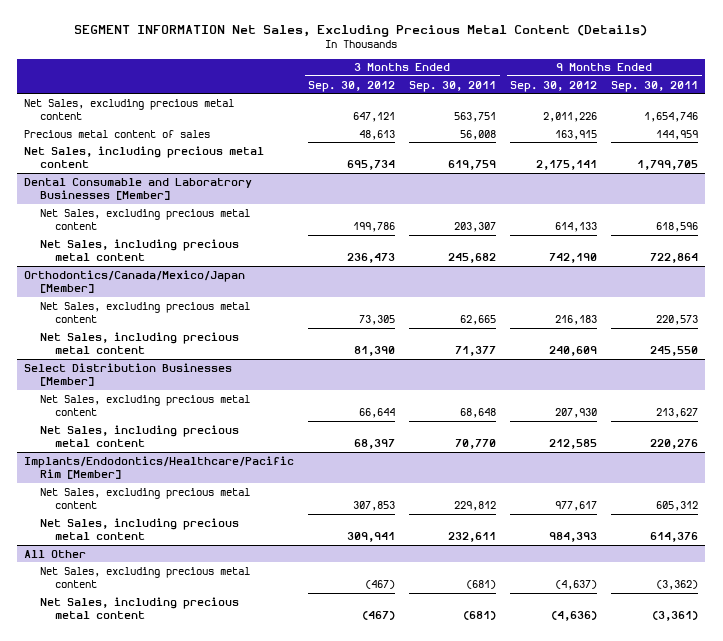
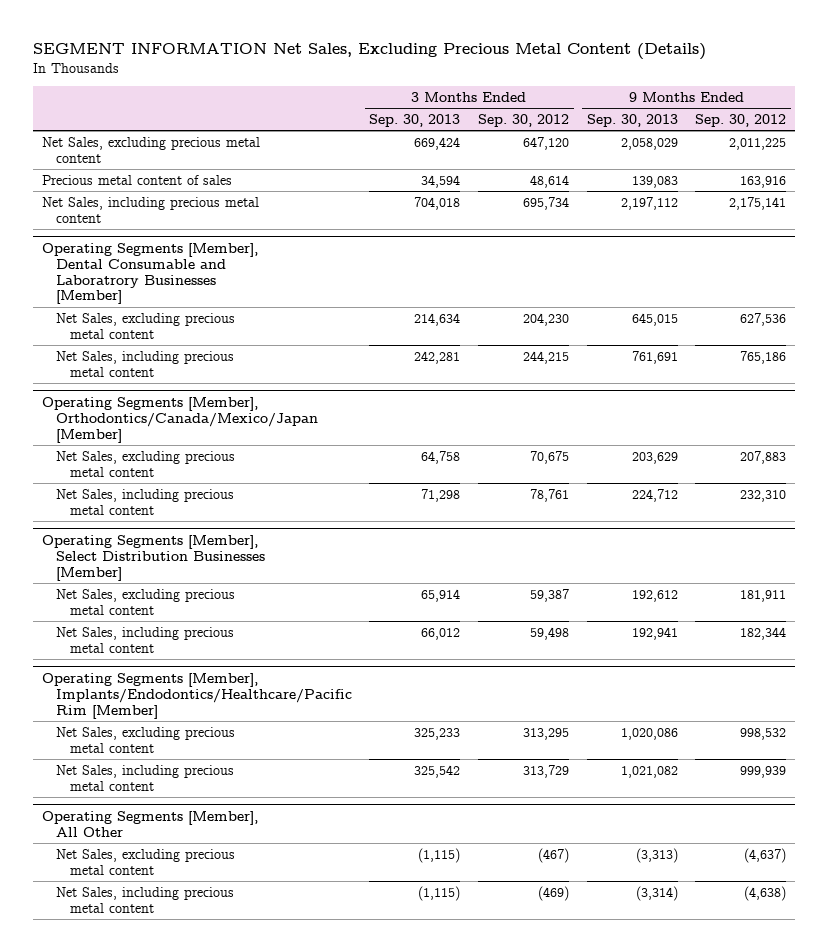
- | 3 Months Ended Sep. 30, 2012 | 3 Months Ended Sep. 30, 2011 | 9 Months Ended Sep. 30, 2012 | 9 Months Ended Sep. 30, 2011
+ | 3 Months Ended Sep. 30, 2013 | 3 Months Ended Sep. 30, 2012 | 9 Months Ended Sep. 30, 2013 | 9 Months Ended Sep. 30, 2012
- Net Sales, excluding precious metal content | 647,121 | 563,751 | 2,011,226 | 1,654,746
- Precious metal content of sales | 48,613 | 56,008 | 163,915 | 144,959
+ Net Sales, excluding precious metal content | 669,424 | 647,120 | 2,058,029 | 2,011,225
+ Precious metal content of sales | 34,594 | 48,614 | 139,083 | 163,916
- Dental Consumable and Laboratrory Businesses [Member]
- Net Sales, excluding precious metal content | 199,786 | 203,307 | 614,133 | 618,596
- Net Sales, including precious metal content | 236,473 | 245,682 | 742,190 | 722,864
- Orthodontics/Canada/Mexico/Japan [Member]
- Net Sales, excluding precious metal content | 73,305 | 62,665 | 216,183 | 220,573
- Net Sales, including precious metal content | 81,390 | 71,377 | 240,609 | 245,550
- Select Distribution Businesses [Member]
- Net Sales, excluding precious metal content | 66,644 | 68,648 | 207,930 | 213,627
- Net Sales, including precious metal content | 68,397 | 70,770 | 212,585 | 220,276
- Implants/Endodontics/Healthcare/Pacific Rim [Member]
- Net Sales, excluding precious metal content | 307,853 | 229,812 | 977,617 | 605,312
- Net Sales, including precious metal content | 309,941 | 232,611 | 984,393 | 614,376
- All Other
+ Operating Segments [Member], Dental Consumable and Laboratrory Businesses [Member]
+ Net Sales, excluding precious metal content | 214,634 | 204,230 | 645,015 | 627,536
+ Net Sales, including precious metal content | 242,281 | 244,215 | 761,691 | 765,186
+ Operating Segments [Member], Orthodontics/Canada/Mexico/Japan [Member]
+ Net Sales, excluding precious metal content | 64,758 | 70,675 | 203,629 | 207,883
+ Net Sales, including precious metal content | 71,298 | 78,761 | 224,712 | 232,310
+ Operating Segments [Member], Select Distribution Businesses [Member]
+ Net Sales, excluding precious metal content | 65,914 | 59,387 | 192,612 | 181,911
+ Net Sales, including precious metal content | 66,012 | 59,498 | 192,941 | 182,344
+ Operating Segments [Member], Implants/Endodontics/Healthcare/Pacific Rim [Member]
+ Net Sales, excluding precious metal content | 325,233 | 313,295 | 1,020,086 | 998,532
+ Net Sales, including precious metal content | 325,542 | 313,729 | 1,021,082 | 999,939
+ Operating Segments [Member], All Other
- Net Sales, including precious metal content | (467) | (681) | (4,636) | (3,361)
+ Net Sales, including precious metal content | (1,115) | (469) | (3,314) | (4,638)

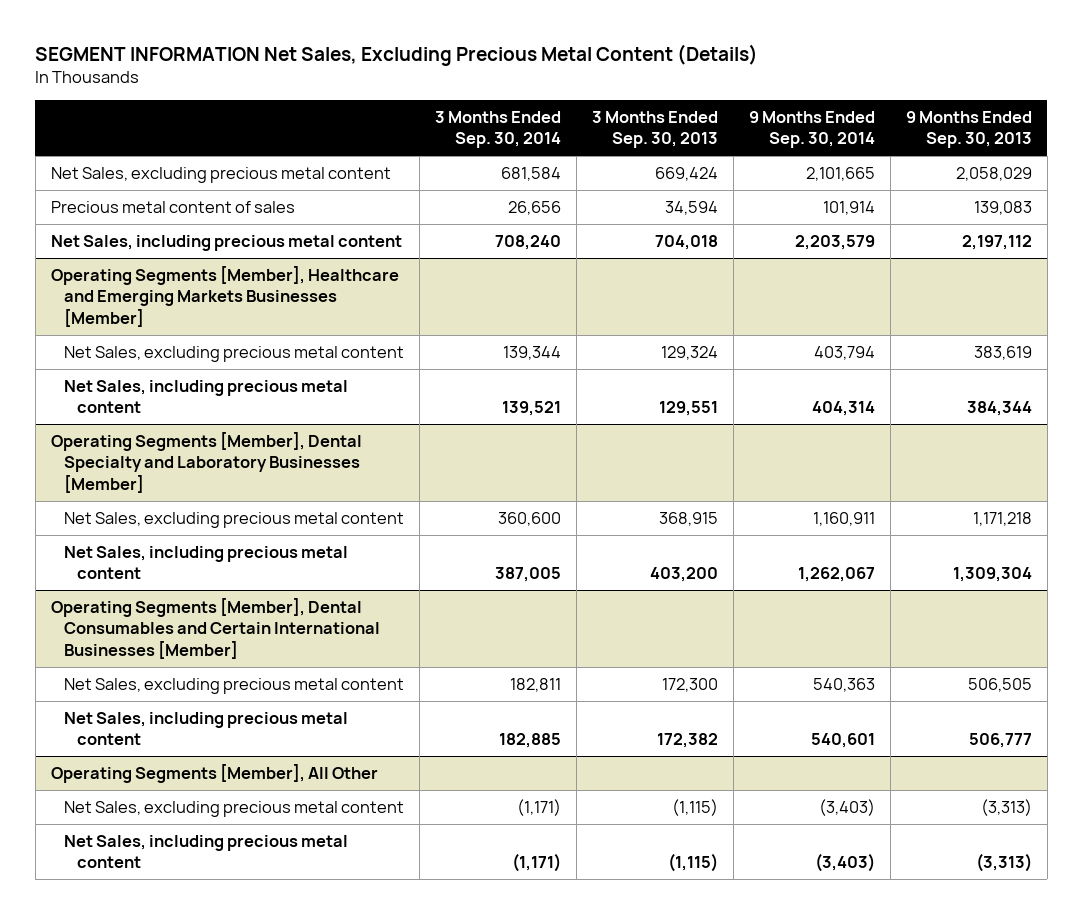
- | 3 Months Ended Sep. 30, 2013 | 3 Months Ended Sep. 30, 2012 | 9 Months Ended Sep. 30, 2013 | 9 Months Ended Sep. 30, 2012
+ | 3 Months Ended Sep. 30, 2014 | 3 Months Ended Sep. 30, 2013 | 9 Months Ended Sep. 30, 2014 | 9 Months Ended Sep. 30, 2013
- Operating Segments [Member], Dental Consumable and Laboratrory Businesses [Member]
- Net Sales, excluding precious metal content | 214,634 | 204,230 | 645,015 | 627,536
- Net Sales, including precious metal content | 242,281 | 244,215 | 761,691 | 765,186
- Operating Segments [Member], Orthodontics/Canada/Mexico/Japan [Member]
- Net Sales, excluding precious metal content | 64,758 | 70,675 | 203,629 | 207,883
- Net Sales, including precious metal content | 71,298 | 78,761 | 224,712 | 232,310
- Operating Segments [Member], Select Distribution Businesses [Member]
- Net Sales, excluding precious metal content | 65,914 | 59,387 | 192,612 | 181,911
- Net Sales, including precious metal content | 66,012 | 59,498 | 192,941 | 182,344
- Operating Segments [Member], Implants/Endodontics/Healthcare/Pacific Rim [Member]
- Net Sales, excluding precious metal content | 325,233 | 313,295 | 1,020,086 | 998,532
- Net Sales, including precious metal content | 325,542 | 313,729 | 1,021,082 | 999,939
+ Operating Segments [Member], Healthcare and Emerging Markets Businesses [Member]
+ Net Sales, excluding precious metal content | 139,344 | 129,324 | 403,794 | 383,619
+ Net Sales, including precious metal content | 139,521 | 129,551 | 404,314 | 384,344
+ Operating Segments [Member], Dental Specialty and Laboratory Businesses [Member]
+ Net Sales, excluding precious metal content | 360,600 | 368,915 | 1,160,911 | 1,171,218
+ Net Sales, including precious metal content | 387,005 | 403,200 | 1,262,067 | 1,309,304
+ Operating Segments [Member], Dental Consumables and Certain International Businesses [Member]
+ Net Sales, excluding precious metal content | 182,811 | 172,300 | 540,363 | 506,505
+ Net Sales, including precious metal content | 182,885 | 172,382 | 540,601 | 506,777
@ Operating Segments [Member], All Other
- Net Sales, including precious metal content | (1,115) | (469) | (3,314) | (4,638)
+ Net Sales, including precious metal content | (1,171) | (1,115) | (3,403) | (3,313)

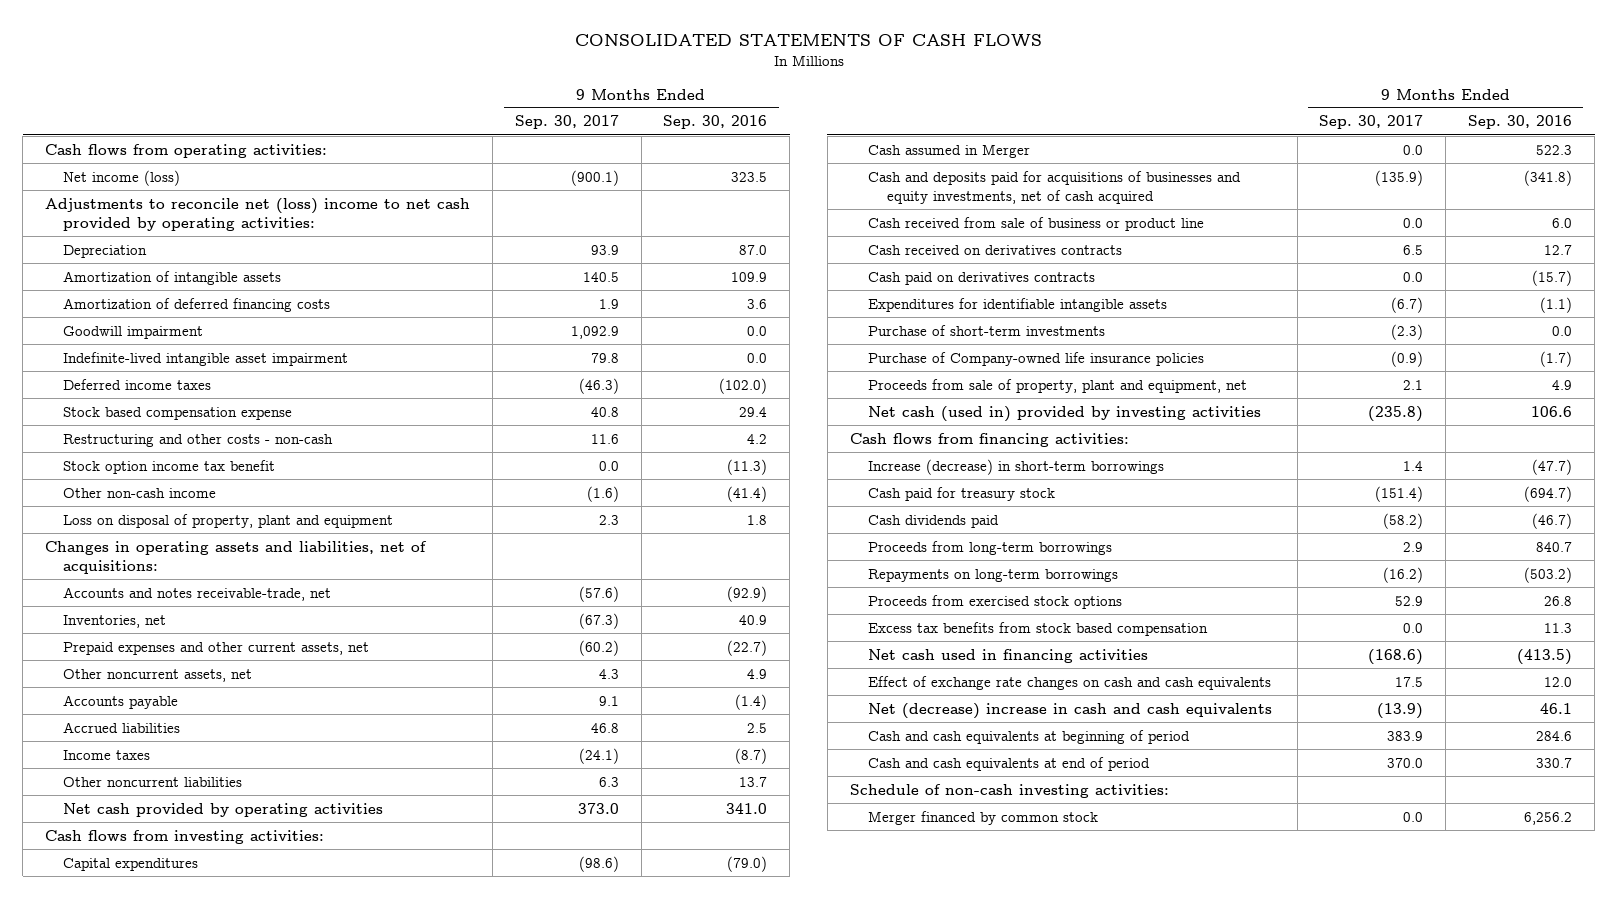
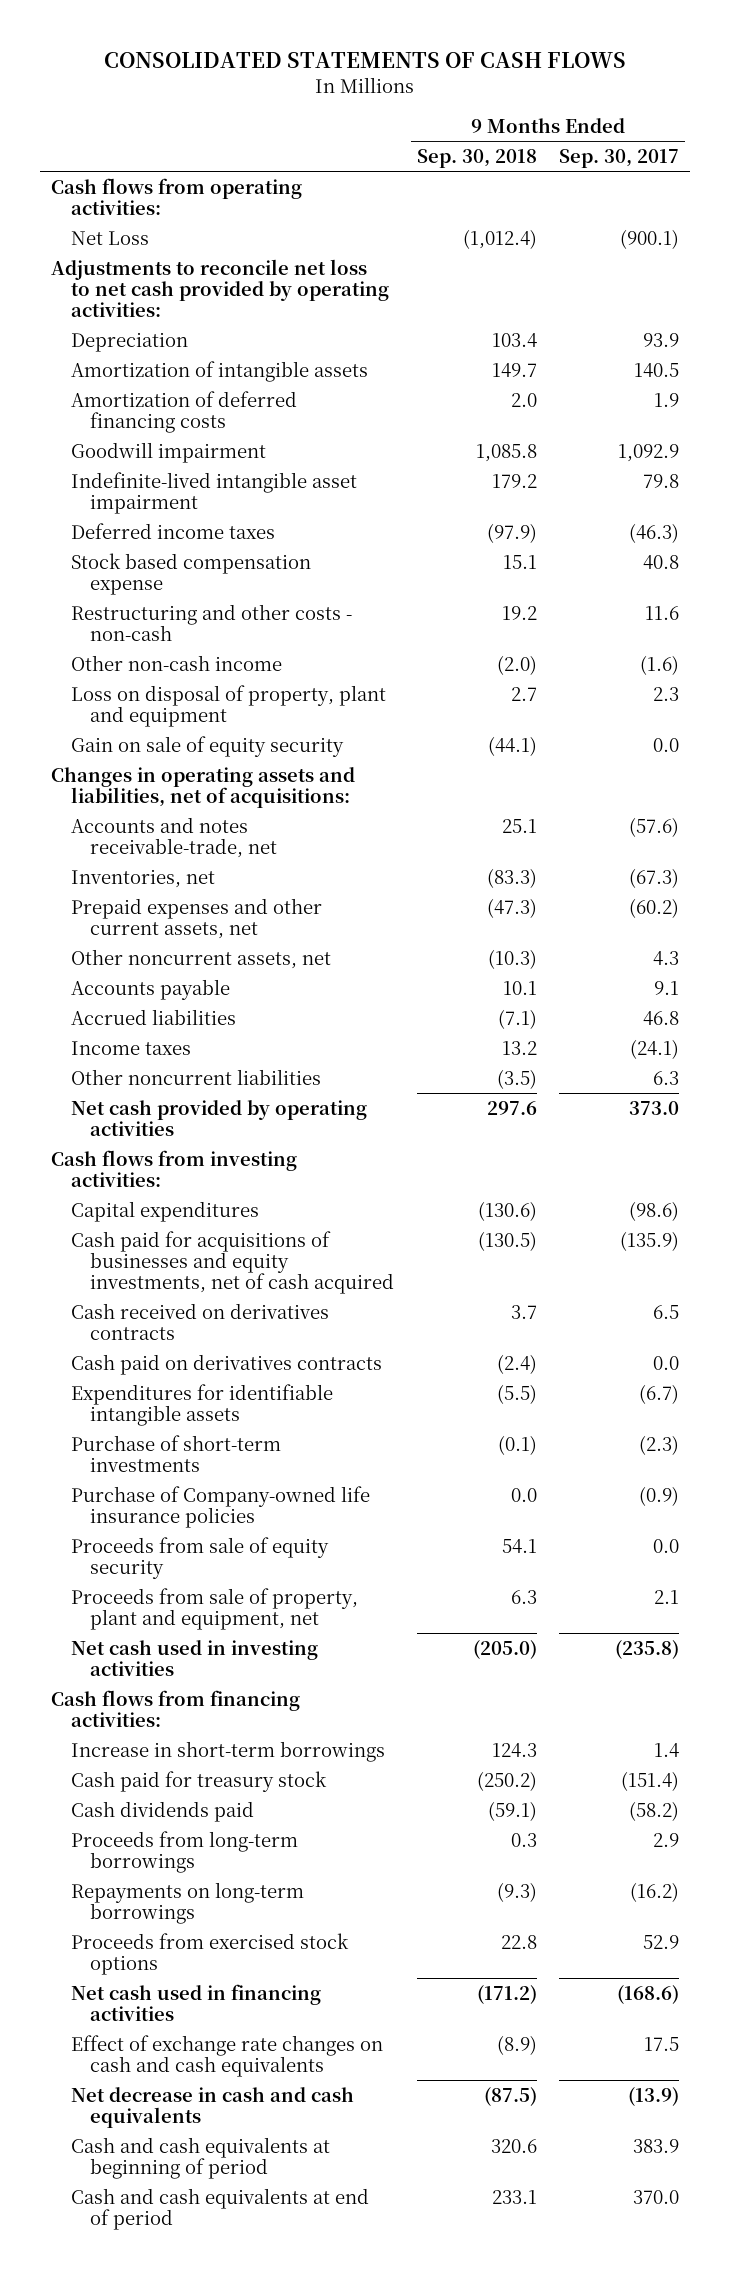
- | 9 Months Ended Sep. 30, 2017 | 9 Months Ended Sep. 30, 2016
+ | 9 Months Ended Sep. 30, 2018 | 9 Months Ended Sep. 30, 2017
- Net income (loss) | (900.1) | 323.5
- Adjustments to reconcile net (loss) income to net cash provided by operating activities:
+ Net Loss | (1,012.4) | (900.1)
+ Adjustments to reconcile net loss to net cash provided by operating activities:
- Stock option income tax benefit | 0.0 | (11.3)
+ Gain on sale of equity security | (44.1) | 0.0
- Cash assumed in Merger | 0.0 | 522.3
- Cash and deposits paid for acquisitions of businesses and equity investments, net of cash acquired | (135.9) | (341.8)
- Cash received from sale of business or product line | 0.0 | 6.0
+ Cash paid for acquisitions of businesses and equity investments, net of cash acquired | (130.5) | (135.9)
+ Proceeds from sale of equity security | 54.1 | 0.0
- Net cash (used in) provided by investing activities | (235.8) | 106.6
+ Net cash used in investing activities | (205.0) | (235.8)
- Increase (decrease) in short-term borrowings | 1.4 | (47.7)
+ Increase in short-term borrowings | 124.3 | 1.4
- Excess tax benefits from stock based compensation | 0.0 | 11.3
- Net (decrease) increase in cash and cash equivalents | (13.9) | 46.1
+ Net decrease in cash and cash equivalents | (87.5) | (13.9)
- Schedule of non-cash investing activities:
- Merger financed by common stock | 0.0 | 6,256.2

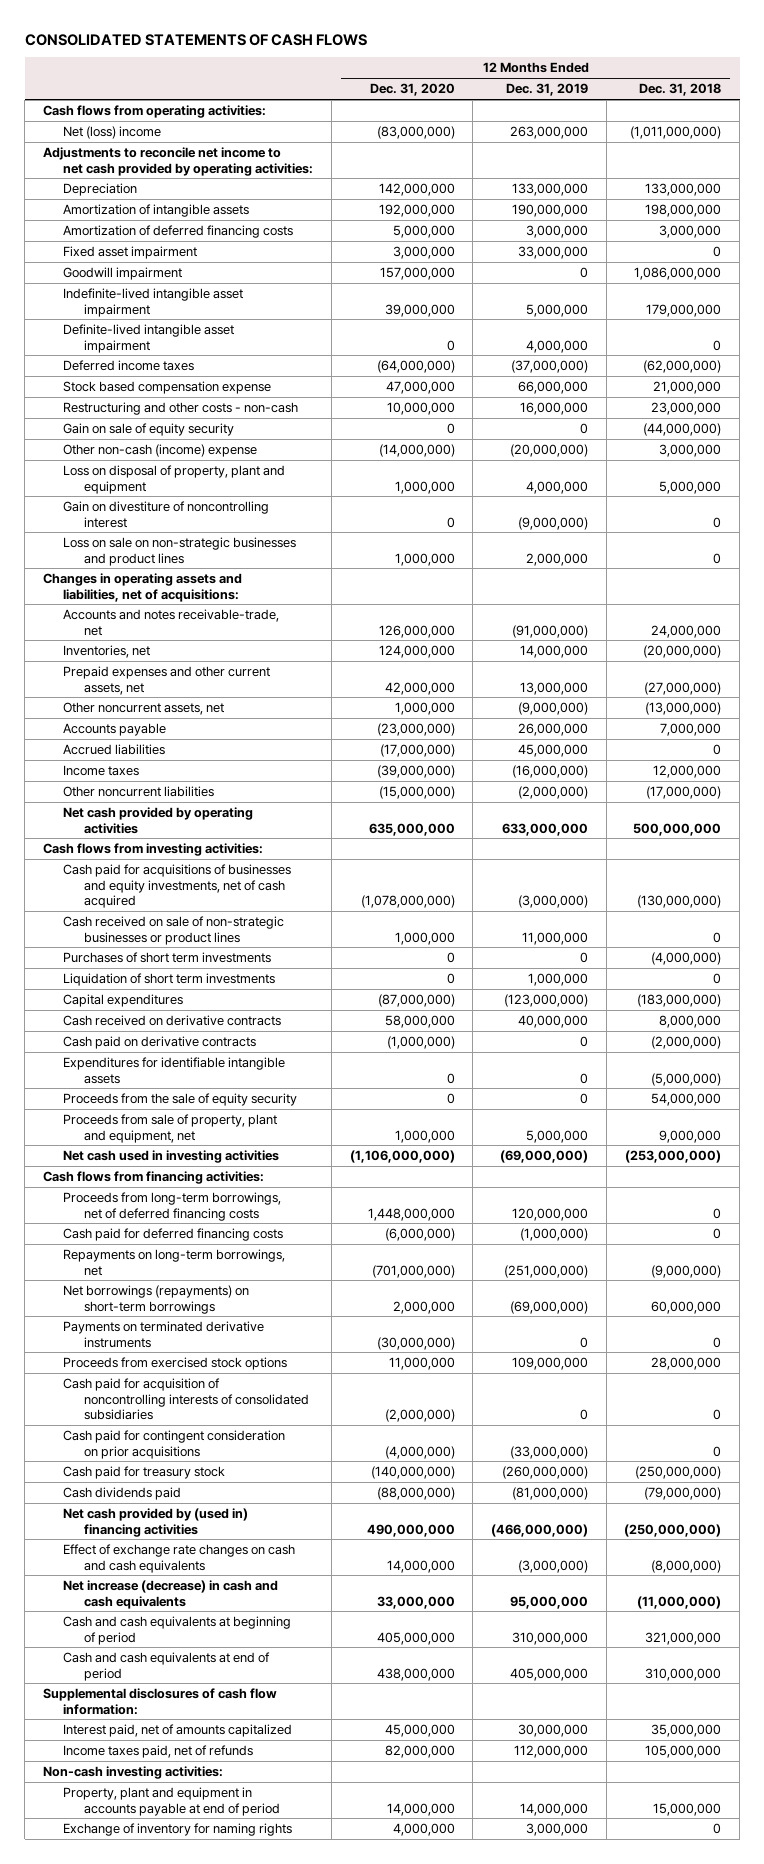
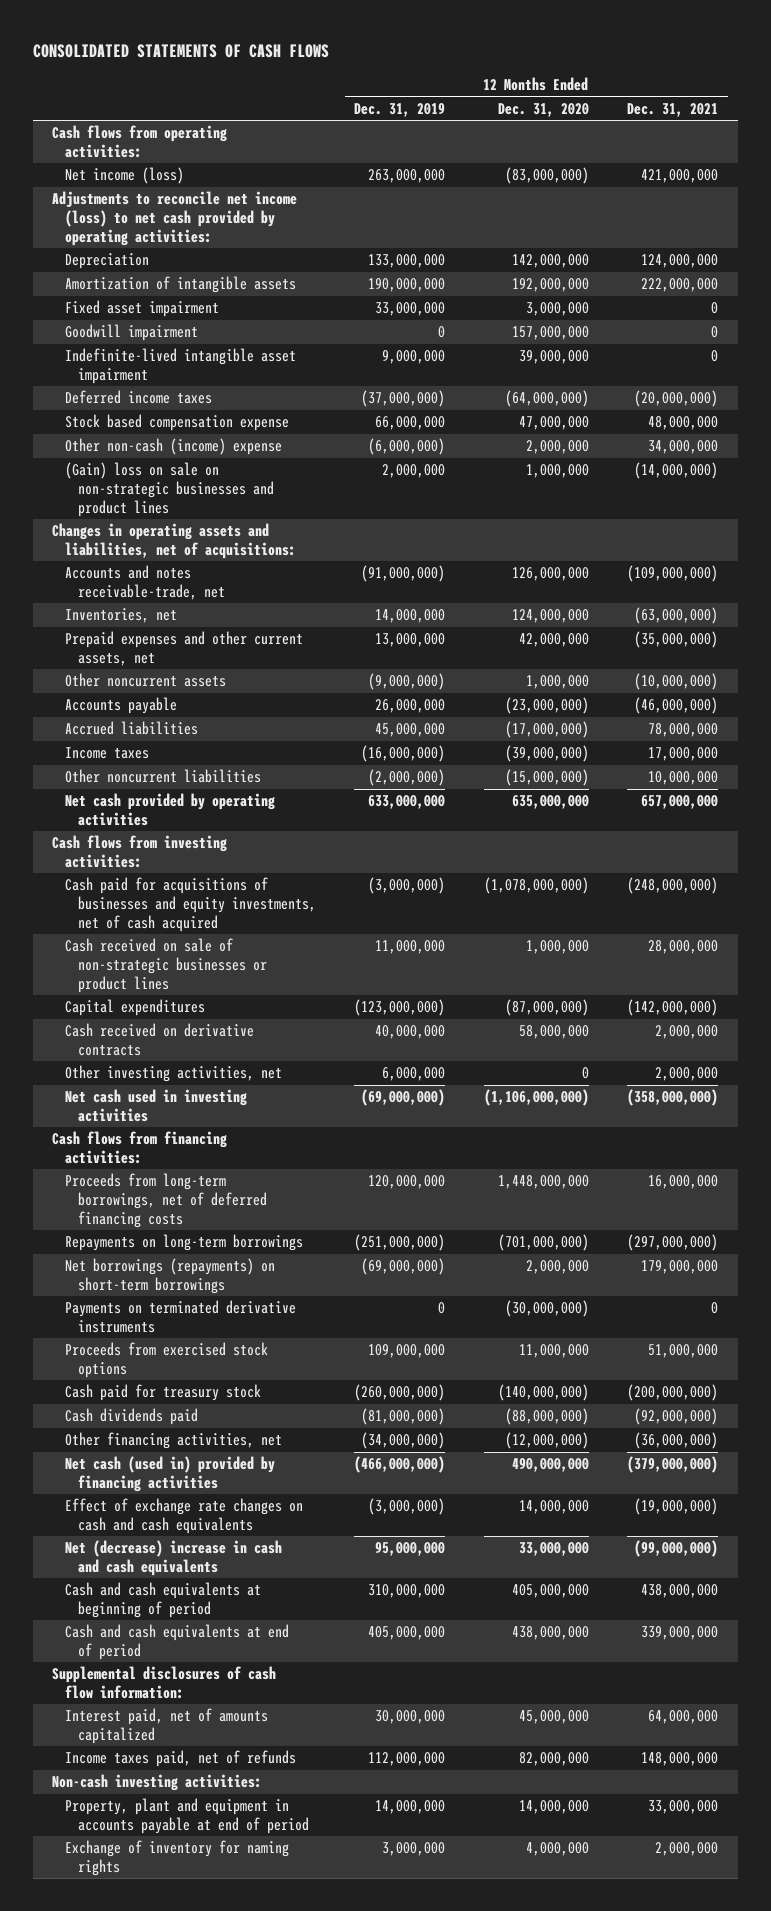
- | 12 Months Ended Dec. 31, 2020 | 12 Months Ended Dec. 31, 2019 | 12 Months Ended Dec. 31, 2018
+ | 12 Months Ended Dec. 31, 2019 | 12 Months Ended Dec. 31, 2020 | 12 Months Ended Dec. 31, 2021
- Net (loss) income | (83,000,000) | 263,000,000 | (1,011,000,000)
- Adjustments to reconcile net income to net cash provided by operating activities:
+ Net income (loss) | 263,000,000 | (83,000,000) | 421,000,000
+ Adjustments to reconcile net income (loss) to net cash provided by operating activities:
- Amortization of deferred financing costs | 5,000,000 | 3,000,000 | 3,000,000
- Indefinite-lived intangible asset impairment | 39,000,000 | 5,000,000 | 179,000,000
- Definite-lived intangible asset impairment | 0 | 4,000,000 | 0
+ Indefinite-lived intangible asset impairment | 9,000,000 | 39,000,000 | 0
- Restructuring and other costs - non-cash | 10,000,000 | 16,000,000 | 23,000,000
- Gain on sale of equity security | 0 | 0 | (44,000,000)
- Other non-cash (income) expense | (14,000,000) | (20,000,000) | 3,000,000
- Loss on disposal of property, plant and equipment | 1,000,000 | 4,000,000 | 5,000,000
- Gain on divestiture of noncontrolling interest | 0 | (9,000,000) | 0
- Loss on sale on non-strategic businesses and product lines | 1,000,000 | 2,000,000 | 0
+ Other non-cash (income) expense | (6,000,000) | 2,000,000 | 34,000,000
+ (Gain) loss on sale on non-strategic businesses and product lines | 2,000,000 | 1,000,000 | (14,000,000)
- Other noncurrent assets, net | 1,000,000 | (9,000,000) | (13,000,000)
+ Other noncurrent assets | (9,000,000) | 1,000,000 | (10,000,000)
- Purchases of short term investments | 0 | 0 | (4,000,000)
- Liquidation of short term investments | 0 | 1,000,000 | 0
- Cash paid on derivative contracts | (1,000,000) | 0 | (2,000,000)
- Expenditures for identifiable intangible assets | 0 | 0 | (5,000,000)
- Proceeds from the sale of equity security | 0 | 0 | 54,000,000
- Proceeds from sale of property, plant and equipment, net | 1,000,000 | 5,000,000 | 9,000,000
+ Other investing activities, net | 6,000,000 | 0 | 2,000,000
- Cash paid for deferred financing costs | (6,000,000) | (1,000,000) | 0
- Repayments on long-term borrowings, net | (701,000,000) | (251,000,000) | (9,000,000)
+ Repayments on long-term borrowings | (251,000,000) | (701,000,000) | (297,000,000)
- Cash paid for acquisition of noncontrolling interests of consolidated subsidiaries | (2,000,000) | 0 | 0
- Cash paid for contingent consideration on prior acquisitions | (4,000,000) | (33,000,000) | 0
- Net cash provided by (used in) financing activities | 490,000,000 | (466,000,000) | (250,000,000)
+ Other financing activities, net | (34,000,000) | (12,000,000) | (36,000,000)
+ Net cash (used in) provided by financing activities | (466,000,000) | 490,000,000 | (379,000,000)
- Net increase (decrease) in cash and cash equivalents | 33,000,000 | 95,000,000 | (11,000,000)
+ Net (decrease) increase in cash and cash equivalents | 95,000,000 | 33,000,000 | (99,000,000)

